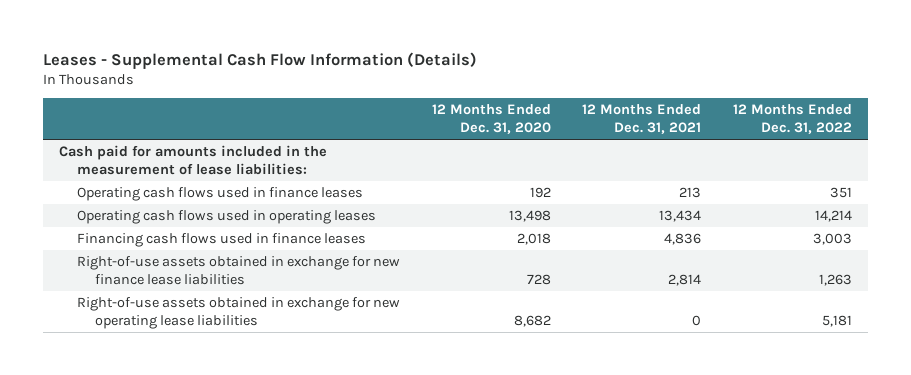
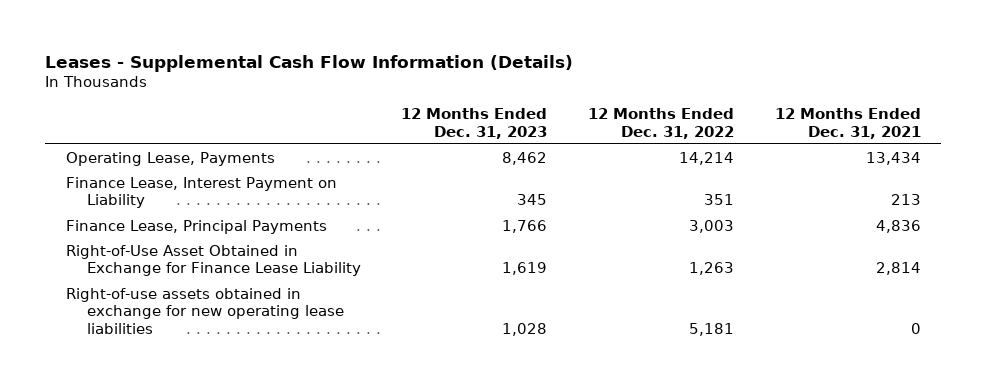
- | 12 Months Ended Dec. 31, 2020 | 12 Months Ended Dec. 31, 2021 | 12 Months Ended Dec. 31, 2022
+ | 12 Months Ended Dec. 31, 2023 | 12 Months Ended Dec. 31, 2022 | 12 Months Ended Dec. 31, 2021
- Cash paid for amounts included in the measurement of lease liabilities:
- Operating cash flows used in finance leases | 192 | 213 | 351
- Operating cash flows used in operating leases | 13,498 | 13,434 | 14,214
- Financing cash flows used in finance leases | 2,018 | 4,836 | 3,003
- Right-of-use assets obtained in exchange for new finance lease liabilities | 728 | 2,814 | 1,263
+ Operating Lease, Payments | 8,462 | 14,214 | 13,434
+ Finance Lease, Interest Payment on Liability | 345 | 351 | 213
+ Finance Lease, Principal Payments | 1,766 | 3,003 | 4,836
+ Right-of-Use Asset Obtained in Exchange for Finance Lease Liability | 1,619 | 1,263 | 2,814

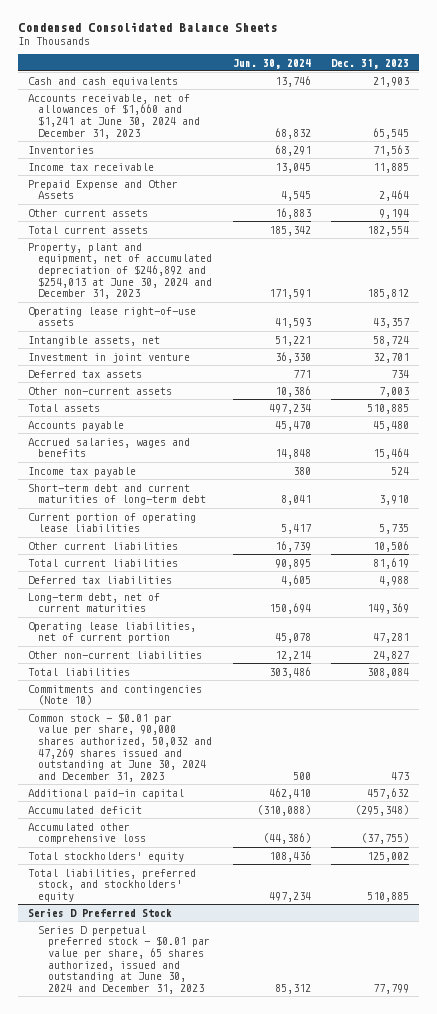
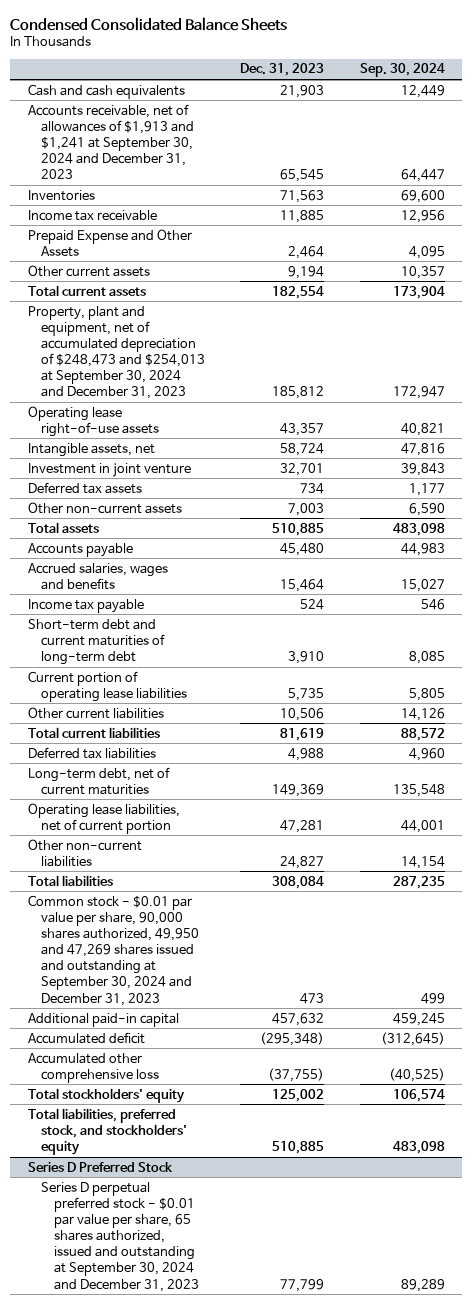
- | Jun. 30, 2024 | Dec. 31, 2023
+ | Dec. 31, 2023 | Sep. 30, 2024
- Accounts receivable, net of allowances of $1,660 and $1,241 at June 30, 2024 and December 31, 2023 | 68,832 | 65,545
+ Accounts receivable, net of allowances of $1,913 and $1,241 at September 30, 2024 and December 31, 2023 | 65,545 | 64,447
- Property, plant and equipment, net of accumulated depreciation of $246,892 and $254,013 at June 30, 2024 and December 31, 2023 | 171,591 | 185,812
+ Property, plant and equipment, net of accumulated depreciation of $248,473 and $254,013 at September 30, 2024 and December 31, 2023 | 185,812 | 172,947
- Commitments and contingencies (Note 10)
- Common stock - $0.01 par value per share, 90,000 shares authorized, 50,032 and 47,269 shares issued and outstanding at June 30, 2024 and December 31, 2023 | 500 | 473
+ Common stock - $0.01 par value per share, 90,000 shares authorized, 49,950 and 47,269 shares issued and outstanding at September 30, 2024 and December 31, 2023 | 473 | 499
@ Series D Preferred Stock
- Series D perpetual preferred stock - $0.01 par value per share, 65 shares authorized, issued and outstanding at June 30, 2024 and December 31, 2023 | 85,312 | 77,799
+ Series D perpetual preferred stock - $0.01 par value per share, 65 shares authorized, issued and outstanding at September 30, 2024 and December 31, 2023 | 77,799 | 89,289

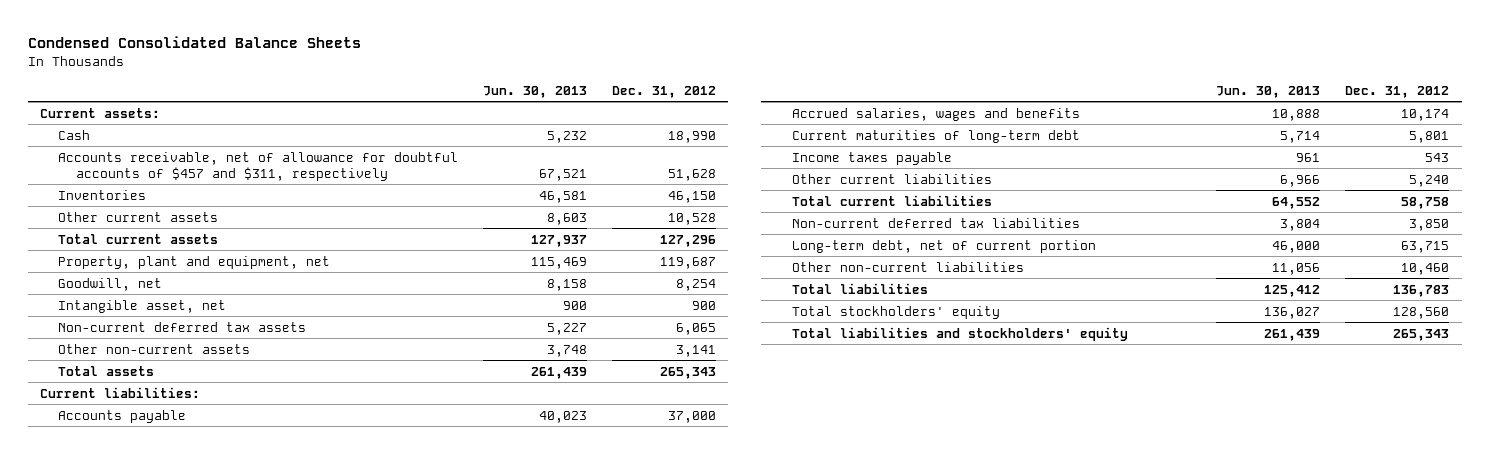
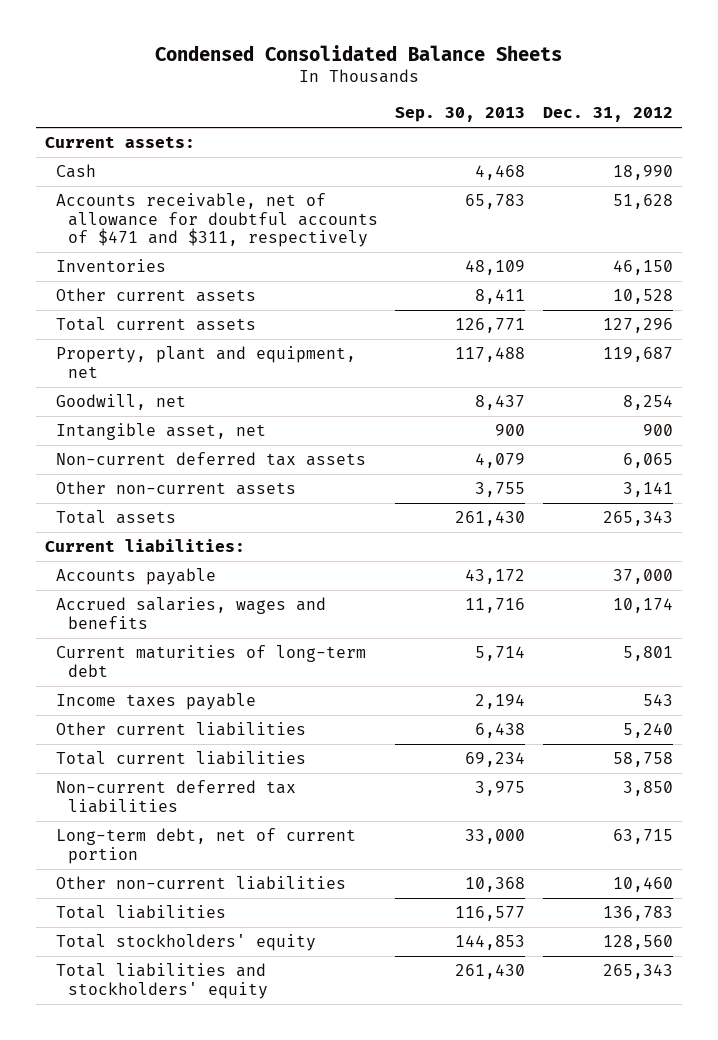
- | Jun. 30, 2013 | Dec. 31, 2012
+ | Sep. 30, 2013 | Dec. 31, 2012
- Accounts receivable, net of allowance for doubtful accounts of $457 and $311, respectively | 67,521 | 51,628
+ Accounts receivable, net of allowance for doubtful accounts of $471 and $311, respectively | 65,783 | 51,628

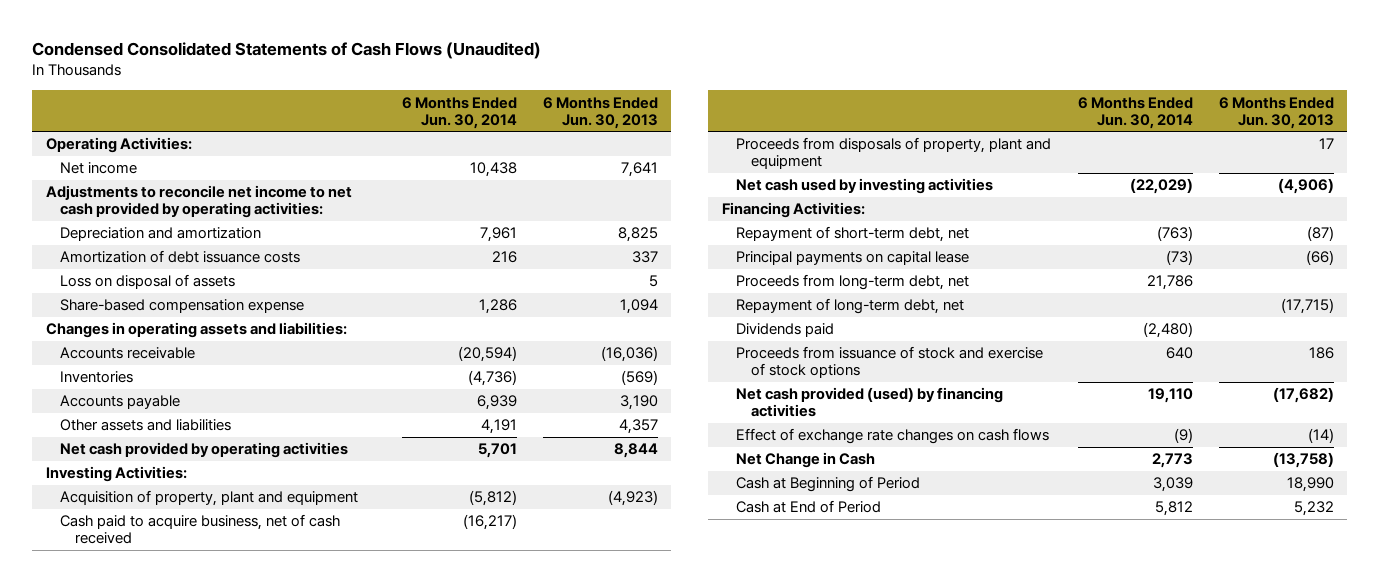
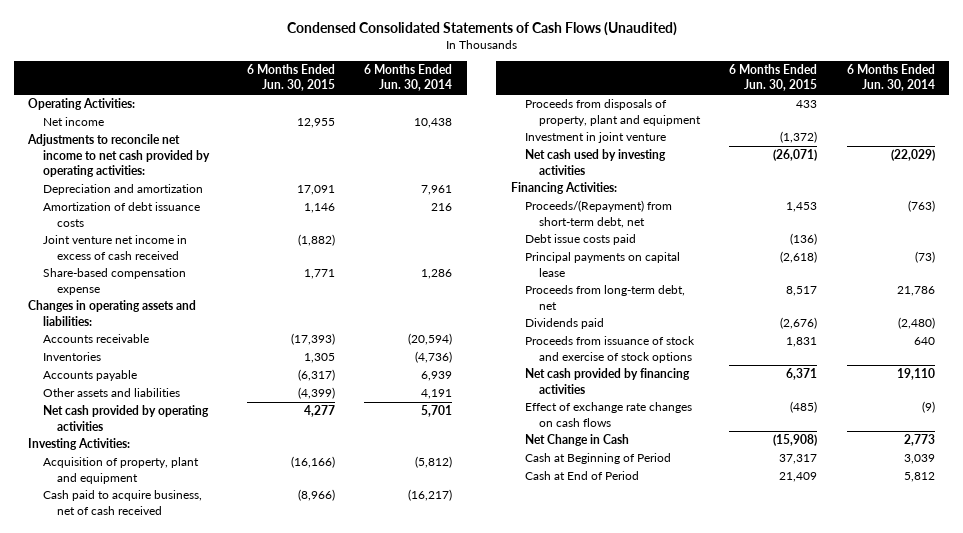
- | 6 Months Ended Jun. 30, 2014 | 6 Months Ended Jun. 30, 2013
+ | 6 Months Ended Jun. 30, 2015 | 6 Months Ended Jun. 30, 2014
- Loss on disposal of assets | | 5
+ Joint venture net income in excess of cash received | (1,882) |
+ Investment in joint venture | (1,372) |
- Repayment of short-term debt, net | (763) | (87)
+ Proceeds/(Repayment) from short-term debt, net | 1,453 | (763)
+ Debt issue costs paid | (136) |
- Repayment of long-term debt, net | | (17,715)
- Net cash provided (used) by financing activities | 19,110 | (17,682)
+ Net cash provided by financing activities | 6,371 | 19,110

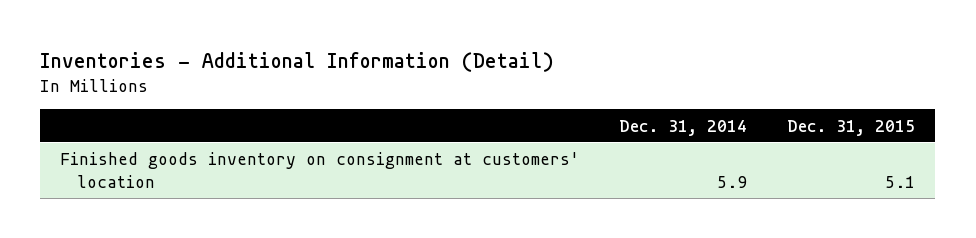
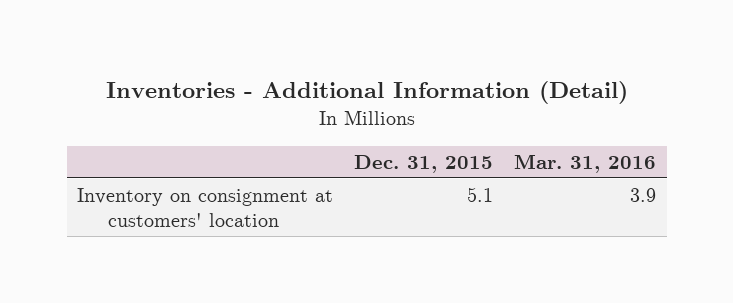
- | Dec. 31, 2014 | Dec. 31, 2015
+ | Dec. 31, 2015 | Mar. 31, 2016
- Finished goods inventory on consignment at customers' location | 5.9 | 5.1
+ Inventory on consignment at customers' location | 5.1 | 3.9

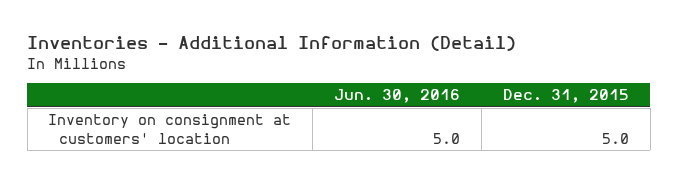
- | Dec. 31, 2015 | Mar. 31, 2016
+ | Jun. 30, 2016 | Dec. 31, 2015
- Inventory on consignment at customers' location | 5.1 | 3.9
+ Inventory on consignment at customers' location | 5.0 | 5.0

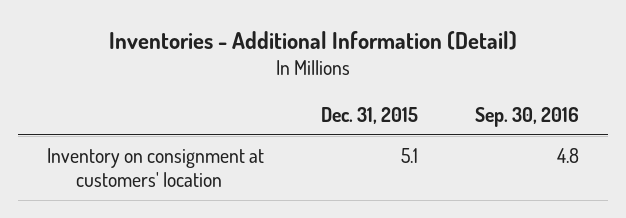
- | Jun. 30, 2016 | Dec. 31, 2015
+ | Dec. 31, 2015 | Sep. 30, 2016
- Inventory on consignment at customers' location | 5.0 | 5.0
+ Inventory on consignment at customers' location | 5.1 | 4.8

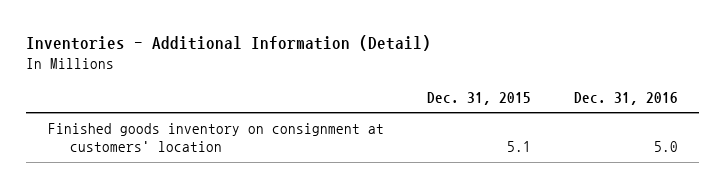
- | Dec. 31, 2015 | Sep. 30, 2016
+ | Dec. 31, 2015 | Dec. 31, 2016
- Inventory on consignment at customers' location | 5.1 | 4.8
+ Finished goods inventory on consignment at customers' location | 5.1 | 5.0

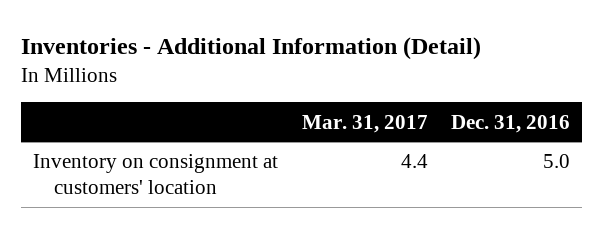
- | Dec. 31, 2015 | Dec. 31, 2016
+ | Mar. 31, 2017 | Dec. 31, 2016
- Finished goods inventory on consignment at customers' location | 5.1 | 5.0
+ Inventory on consignment at customers' location | 4.4 | 5.0

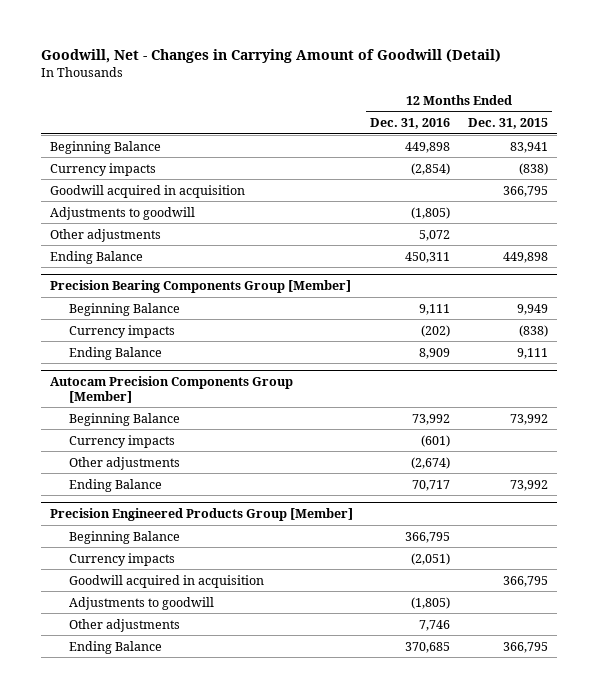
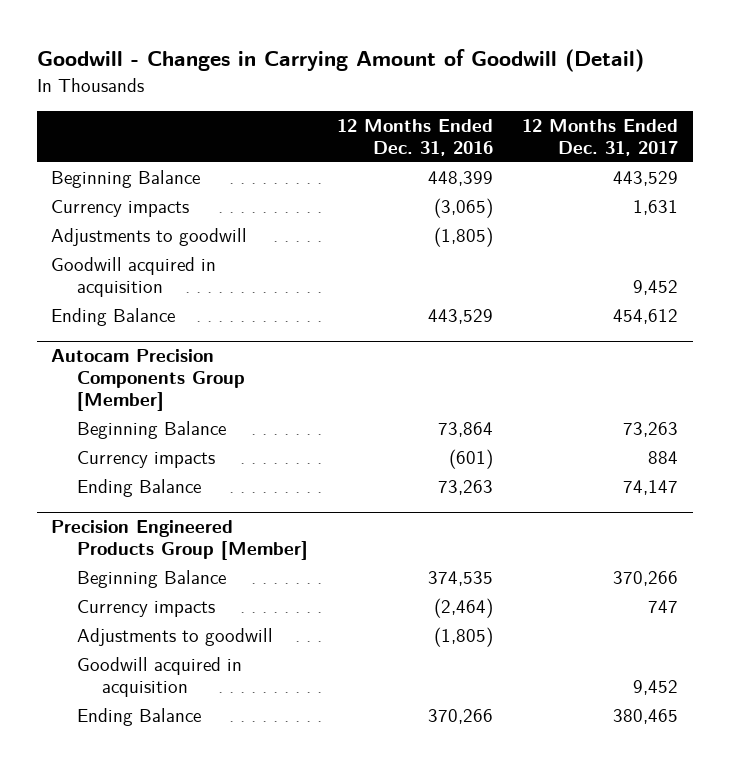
- Goodwill, Net - Changes in Carrying Amount of Goodwill (Detail)
+ Goodwill - Changes in Carrying Amount of Goodwill (Detail)
- | 12 Months Ended Dec. 31, 2016 | 12 Months Ended Dec. 31, 2015
+ | 12 Months Ended Dec. 31, 2016 | 12 Months Ended Dec. 31, 2017
- Beginning Balance | 449,898 | 83,941
- Currency impacts | (2,854) | (838)
+ Beginning Balance | 448,399 | 443,529
+ Currency impacts | (3,065) | 1,631
- Other adjustments | 5,072 |
- Ending Balance | 450,311 | 449,898
- Precision Bearing Components Group [Member]
- Beginning Balance | 9,111 | 9,949
- Currency impacts | (202) | (838)
- Ending Balance | 8,909 | 9,111
moved down: Goodwill acquired in acquisition | | 9,452
+ Ending Balance | 443,529 | 454,612
@ Autocam Precision Components Group [Member]
- Beginning Balance | 73,992 | 73,992
+ Beginning Balance | 73,864 | 73,263
- Other adjustments | (2,674) |
- Ending Balance | 70,717 | 73,992
+ Ending Balance | 73,263 | 74,147
@ Precision Engineered Products Group [Member]
- Beginning Balance | 366,795 |
- Currency impacts | (2,051) |
+ Beginning Balance | 374,535 | 370,266
+ Currency impacts | (2,464) | 747
- Other adjustments | 7,746 |
- Ending Balance | 370,685 | 366,795
moved down: Goodwill acquired in acquisition | | 9,452
+ Ending Balance | 370,266 | 380,465

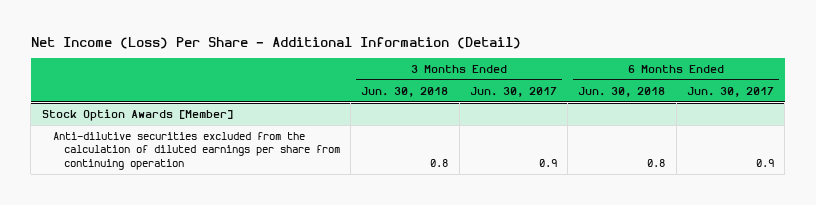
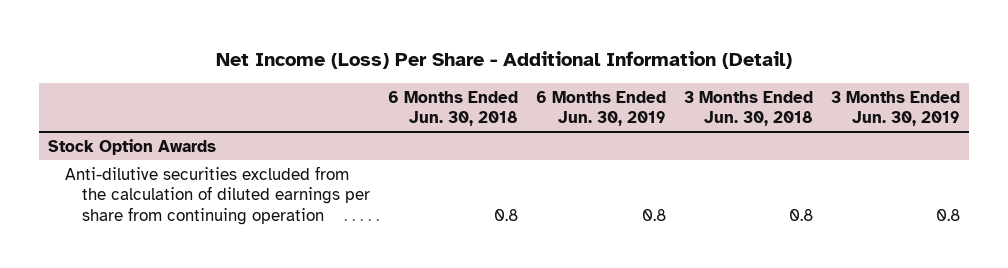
- | 3 Months Ended Jun. 30, 2018 | 3 Months Ended Jun. 30, 2017 | 6 Months Ended Jun. 30, 2018 | 6 Months Ended Jun. 30, 2017
+ | 6 Months Ended Jun. 30, 2018 | 6 Months Ended Jun. 30, 2019 | 3 Months Ended Jun. 30, 2018 | 3 Months Ended Jun. 30, 2019
- Stock Option Awards [Member]
+ Stock Option Awards

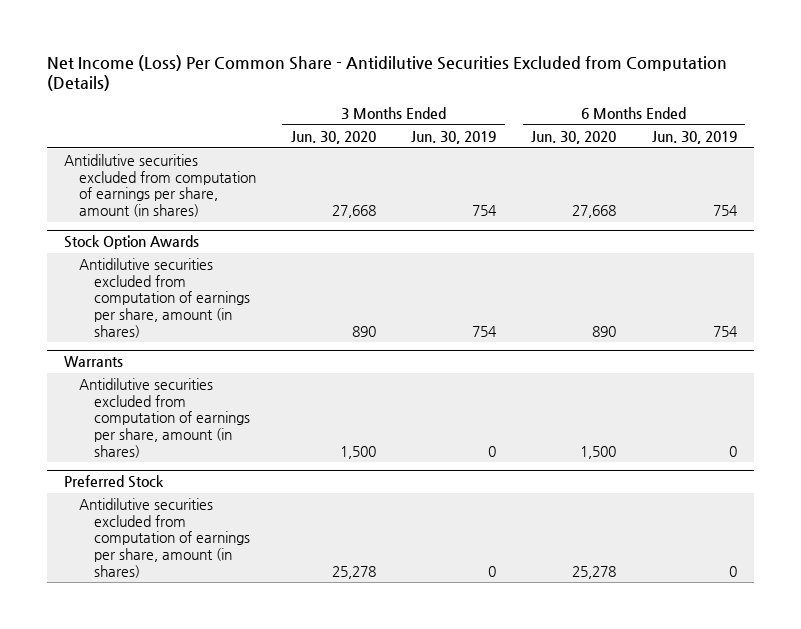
- Net Income (Loss) Per Share - Additional Information (Detail)
+ Net Income (Loss) Per Common Share - Antidilutive Securities Excluded from Computation (Details)
- | 6 Months Ended Jun. 30, 2018 | 6 Months Ended Jun. 30, 2019 | 3 Months Ended Jun. 30, 2018 | 3 Months Ended Jun. 30, 2019
+ | 3 Months Ended Jun. 30, 2020 | 3 Months Ended Jun. 30, 2019 | 6 Months Ended Jun. 30, 2020 | 6 Months Ended Jun. 30, 2019
+ Antidilutive securities excluded from computation of earnings per share, amount (in shares) | 27,668 | 754 | 27,668 | 754
@ Stock Option Awards
- Anti-dilutive securities excluded from the calculation of diluted earnings per share from continuing operation | 0.8 | 0.8 | 0.8 | 0.8
+ Antidilutive securities excluded from computation of earnings per share, amount (in shares) | 890 | 754 | 890 | 754
+ Warrants
+ Antidilutive securities excluded from computation of earnings per share, amount (in shares) | 1,500 | 0 | 1,500 | 0
+ Preferred Stock
+ Antidilutive securities excluded from computation of earnings per share, amount (in shares) | 25,278 | 0 | 25,278 | 0

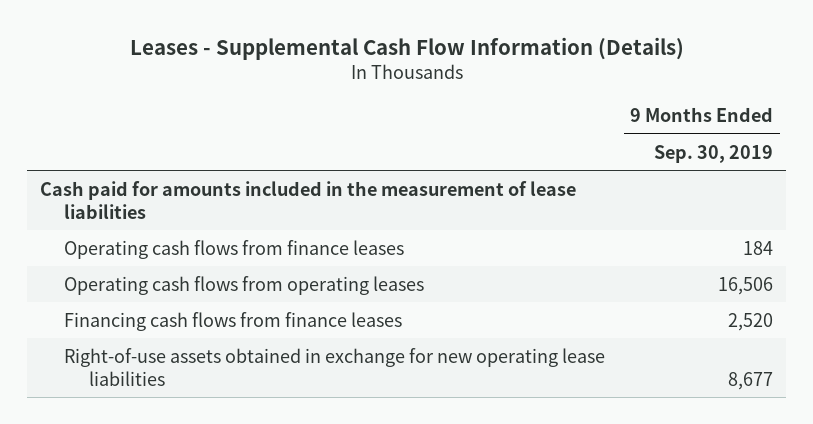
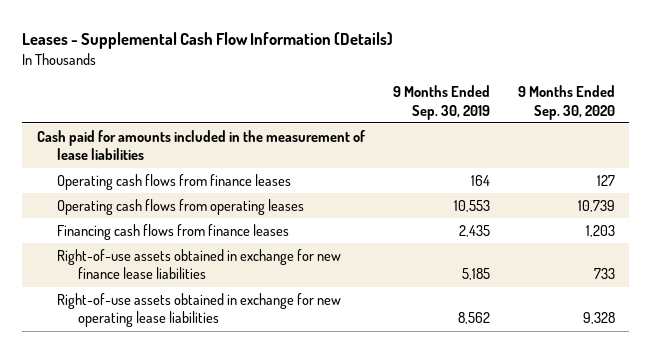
- | 9 Months Ended Sep. 30, 2019
+ | 9 Months Ended Sep. 30, 2019 | 9 Months Ended Sep. 30, 2020
- Operating cash flows from finance leases | 184
- Operating cash flows from operating leases | 16,506
- Financing cash flows from finance leases | 2,520
- Right-of-use assets obtained in exchange for new operating lease liabilities | 8,677
+ Operating cash flows from finance leases | 164 | 127
+ Operating cash flows from operating leases | 10,553 | 10,739
+ Financing cash flows from finance leases | 2,435 | 1,203
+ Right-of-use assets obtained in exchange for new finance lease liabilities | 5,185 | 733
+ Right-of-use assets obtained in exchange for new operating lease liabilities | 8,562 | 9,328

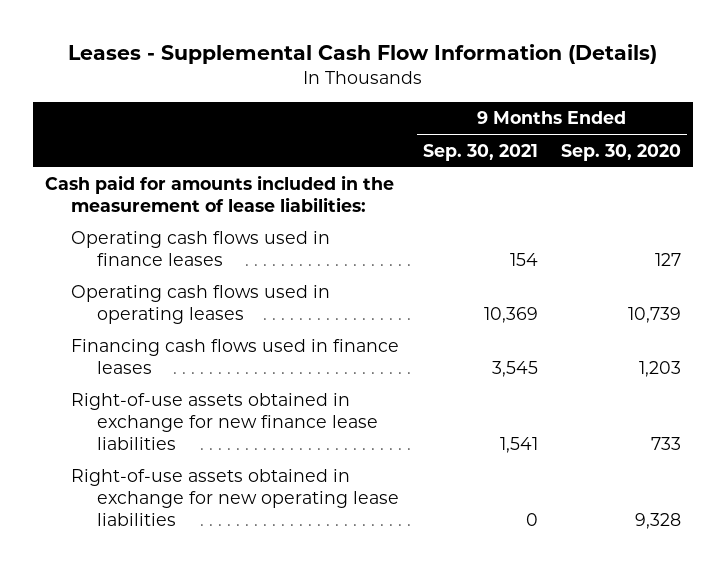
- | 9 Months Ended Sep. 30, 2019 | 9 Months Ended Sep. 30, 2020
+ | 9 Months Ended Sep. 30, 2021 | 9 Months Ended Sep. 30, 2020
- Cash paid for amounts included in the measurement of lease liabilities
- Operating cash flows from finance leases | 164 | 127
- Operating cash flows from operating leases | 10,553 | 10,739
- Financing cash flows from finance leases | 2,435 | 1,203
+ Cash paid for amounts included in the measurement of lease liabilities:
+ Operating cash flows used in finance leases | 154 | 127
+ Operating cash flows used in operating leases | 10,369 | 10,739
+ Financing cash flows used in finance leases | 3,545 | 1,203

